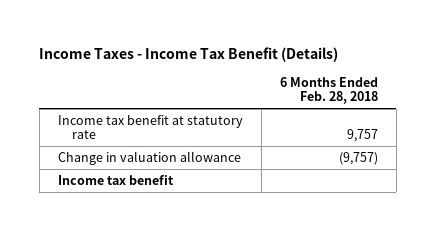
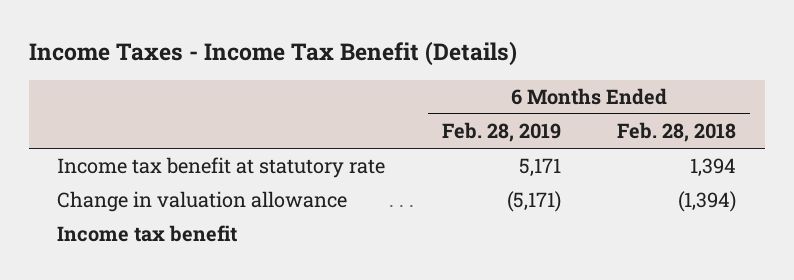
- | 6 Months Ended Feb. 28, 2018
+ | 6 Months Ended Feb. 28, 2019 | 6 Months Ended Feb. 28, 2018
- Income tax benefit at statutory rate | 9,757
- Change in valuation allowance | (9,757)
+ Income tax benefit at statutory rate | 5,171 | 1,394
+ Change in valuation allowance | (5,171) | (1,394)

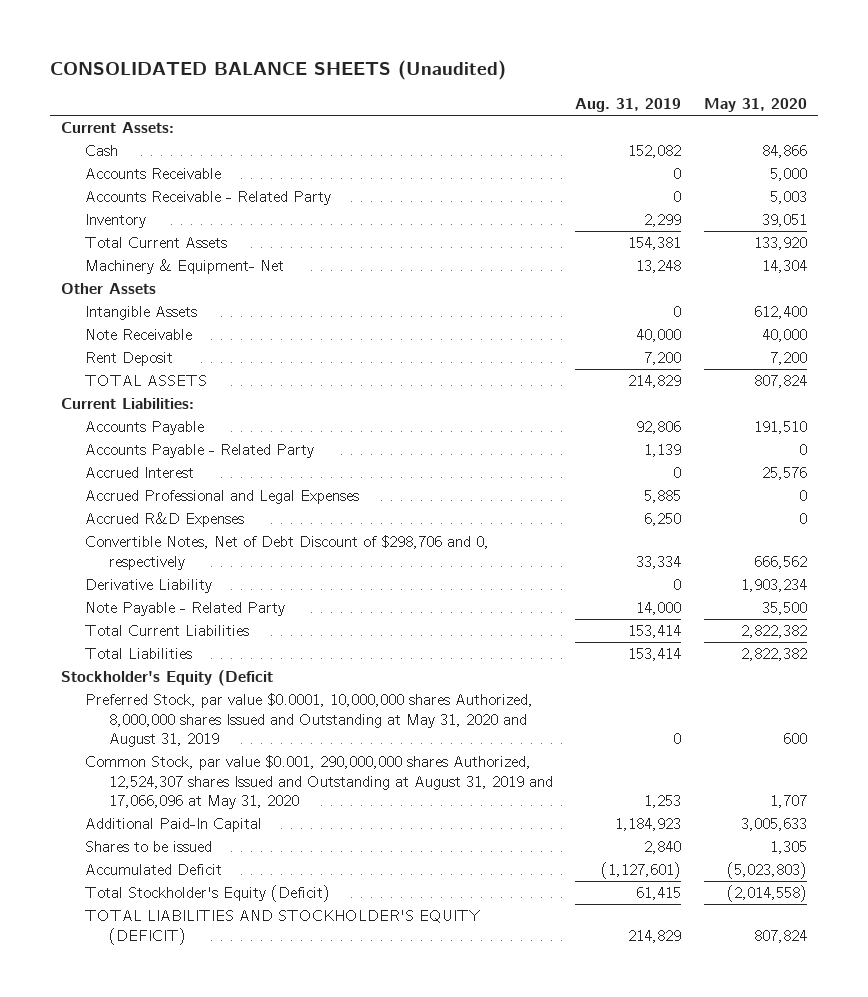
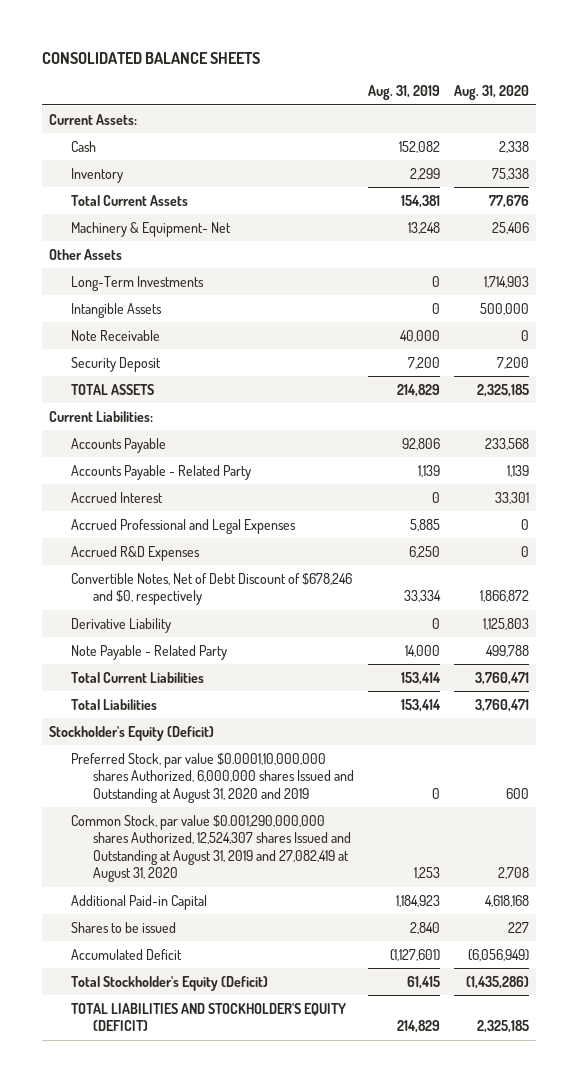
- CONSOLIDATED BALANCE SHEETS (Unaudited)
+ CONSOLIDATED BALANCE SHEETS
- | Aug. 31, 2019 | May 31, 2020
+ | Aug. 31, 2019 | Aug. 31, 2020
- Accounts Receivable | 0 | 5,000
- Accounts Receivable - Related Party | 0 | 5,003
+ Long-Term Investments | 0 | 1,714,903
- Rent Deposit | 7,200 | 7,200
+ Security Deposit | 7,200 | 7,200
- Convertible Notes, Net of Debt Discount of $298,706 and 0, respectively | 33,334 | 666,562
+ Convertible Notes, Net of Debt Discount of $678,246 and $0, respectively | 33,334 | 1,866,872
- Stockholder's Equity (Deficit
- Preferred Stock, par value $0.0001, 10,000,000 shares Authorized, 8,000,000 shares Issued and Outstanding at May 31, 2020 and August 31, 2019 | 0 | 600
- Common Stock, par value $0.001, 290,000,000 shares Authorized, 12,524,307 shares Issued and Outstanding at August 31, 2019 and 17,066,096 at May 31, 2020 | 1,253 | 1,707
- Additional Paid-In Capital | 1,184,923 | 3,005,633
+ Stockholder's Equity (Deficit)
+ Preferred Stock, par value $0.0001,10,000,000 shares Authorized, 6,000,000 shares Issued and Outstanding at August 31, 2020 and 2019 | 0 | 600
+ Common Stock, par value $0.001,290,000,000 shares Authorized, 12,524,307 shares Issued and Outstanding at August 31, 2019 and 27,082,419 at August 31, 2020 | 1,253 | 2,708
+ Additional Paid-in Capital | 1,184,923 | 4,618,168

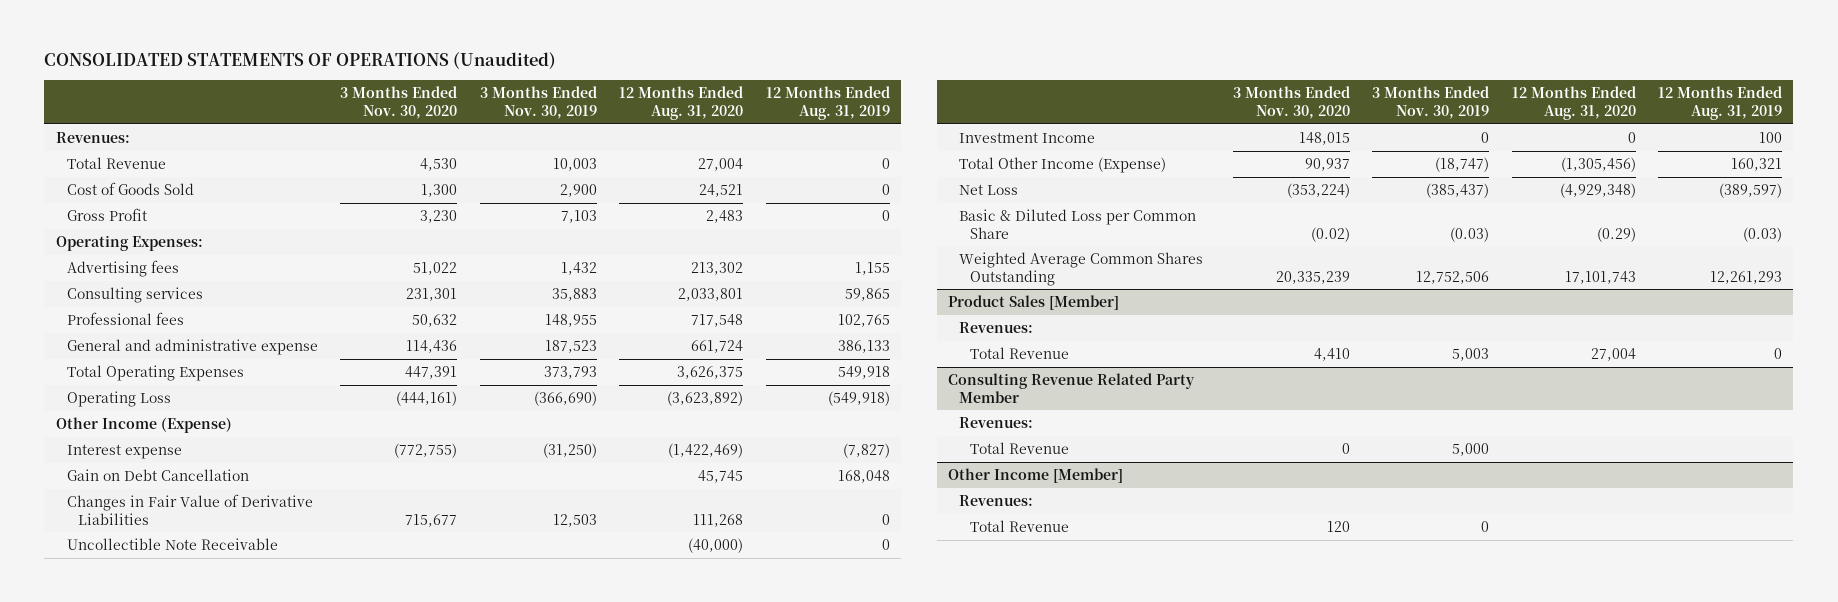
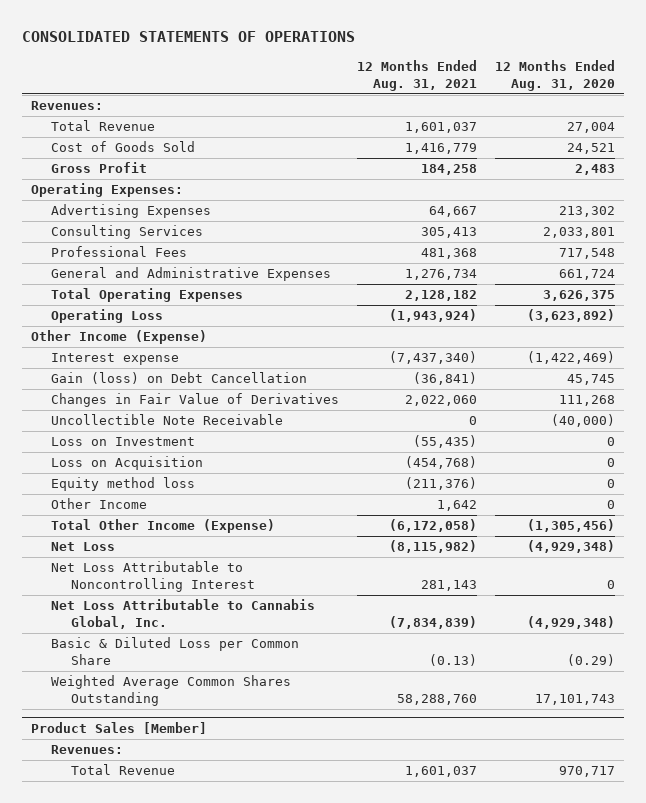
- CONSOLIDATED STATEMENTS OF OPERATIONS (Unaudited)
+ CONSOLIDATED STATEMENTS OF OPERATIONS
- | 3 Months Ended Nov. 30, 2020 | 3 Months Ended Nov. 30, 2019 | 12 Months Ended Aug. 31, 2020 | 12 Months Ended Aug. 31, 2019
+ | 12 Months Ended Aug. 31, 2021 | 12 Months Ended Aug. 31, 2020
- Advertising fees | 51,022 | 1,432 | 213,302 | 1,155
- Consulting services | 231,301 | 35,883 | 2,033,801 | 59,865
- Professional fees | 50,632 | 148,955 | 717,548 | 102,765
- General and administrative expense | 114,436 | 187,523 | 661,724 | 386,133
+ Advertising Expenses | 64,667 | 213,302
+ Consulting Services | 305,413 | 2,033,801
+ Professional Fees | 481,368 | 717,548
+ General and Administrative Expenses | 1,276,734 | 661,724
- Gain on Debt Cancellation | | | 45,745 | 168,048
- Changes in Fair Value of Derivative Liabilities | 715,677 | 12,503 | 111,268 | 0
+ Gain (loss) on Debt Cancellation | (36,841) | 45,745
+ Changes in Fair Value of Derivatives | 2,022,060 | 111,268
- Investment Income | 148,015 | 0 | 0 | 100
+ Loss on Investment | (55,435) | 0
+ Loss on Acquisition | (454,768) | 0
+ Equity method loss | (211,376) | 0
+ Other Income | 1,642 | 0
+ Net Loss Attributable to Noncontrolling Interest | 281,143 | 0
+ Net Loss Attributable to Cannabis Global, Inc. | (7,834,839) | (4,929,348)
@ Product Sales [Member]
- Total Revenue | 4,410 | 5,003 | 27,004 | 0
- Consulting Revenue Related Party Member
- Revenues:
- Total Revenue | 0 | 5,000 | |
- Other Income [Member]
- Revenues:
- Total Revenue | 120 | 0 | |
@ Product Sales [Member]
+ Total Revenue | 1,601,037 | 970,717

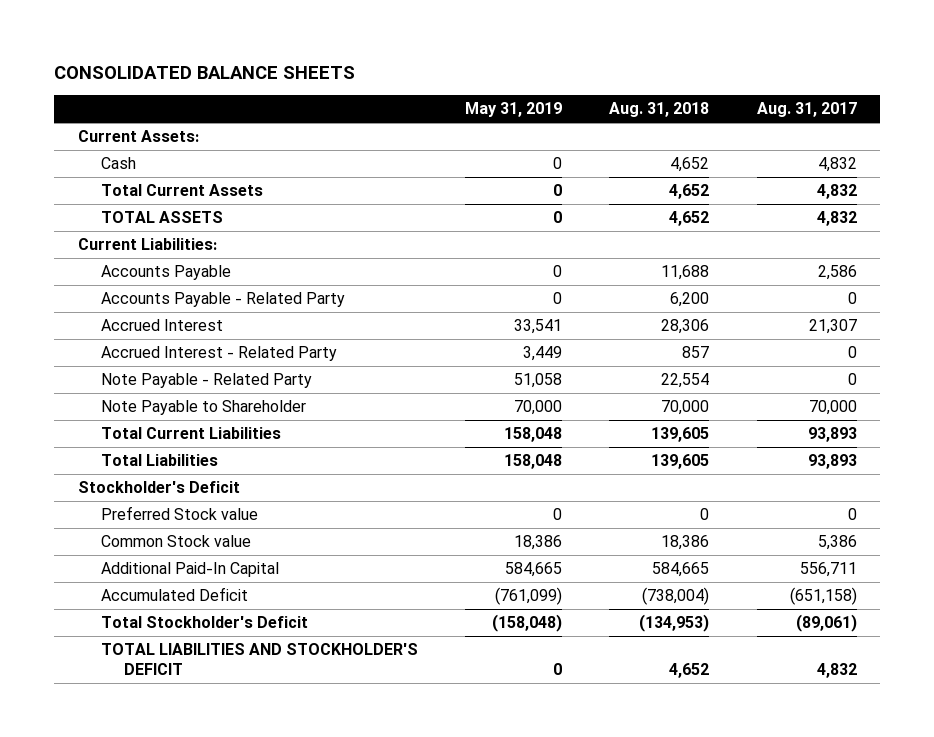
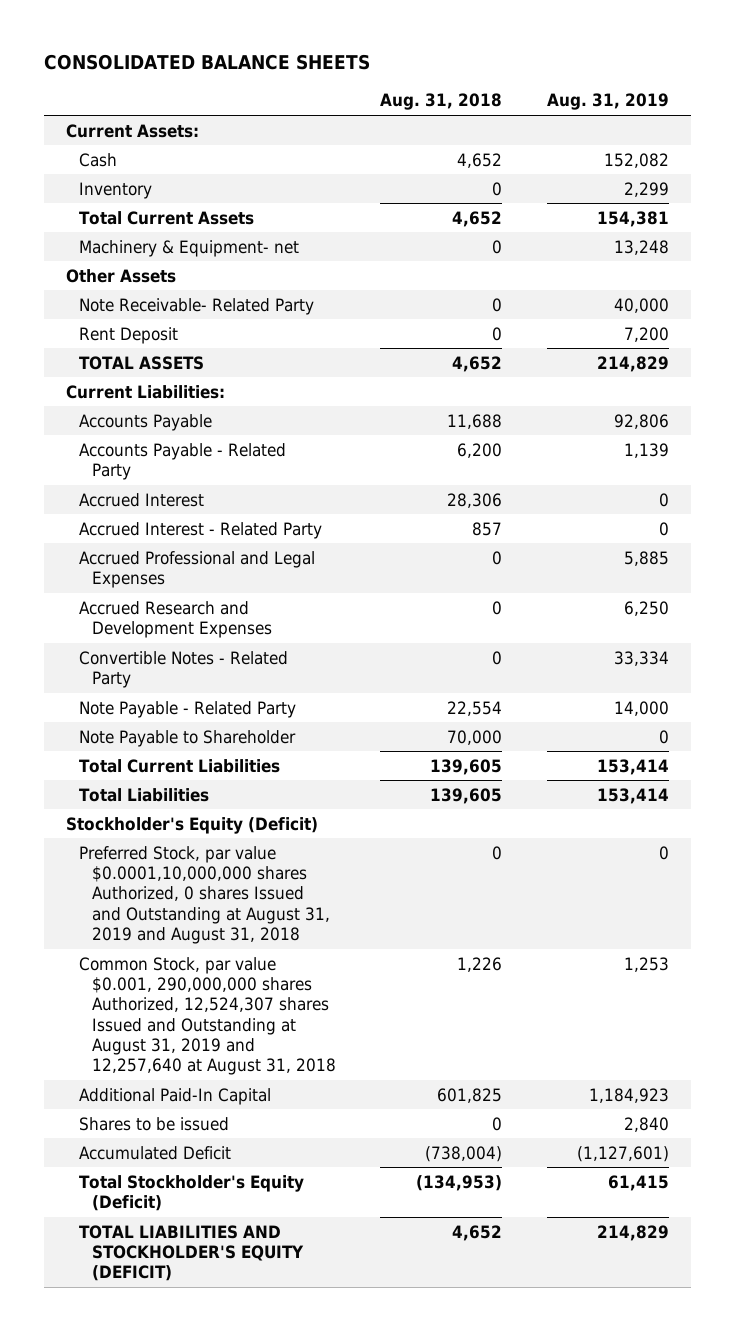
- | May 31, 2019 | Aug. 31, 2018 | Aug. 31, 2017
+ | Aug. 31, 2018 | Aug. 31, 2019
+ Inventory | 0 | 2,299
+ Machinery & Equipment- net | 0 | 13,248
+ Other Assets
+ Note Receivable- Related Party | 0 | 40,000
+ Rent Deposit | 0 | 7,200
+ Accrued Professional and Legal Expenses | 0 | 5,885
+ Accrued Research and Development Expenses | 0 | 6,250
+ Convertible Notes - Related Party | 0 | 33,334
- Stockholder's Deficit
- Preferred Stock value | 0 | 0 | 0
- Common Stock value | 18,386 | 18,386 | 5,386
- Additional Paid-In Capital | 584,665 | 584,665 | 556,711
+ Stockholder's Equity (Deficit)
+ Preferred Stock, par value $0.0001,10,000,000 shares Authorized, 0 shares Issued and Outstanding at August 31, 2019 and August 31, 2018 | 0 | 0
+ Common Stock, par value $0.001, 290,000,000 shares Authorized, 12,524,307 shares Issued and Outstanding at August 31, 2019 and 12,257,640 at August 31, 2018 | 1,226 | 1,253
+ Additional Paid-In Capital | 601,825 | 1,184,923
+ Shares to be issued | 0 | 2,840
- Total Stockholder's Deficit | (158,048) | (134,953) | (89,061)
- TOTAL LIABILITIES AND STOCKHOLDER'S DEFICIT | 0 | 4,652 | 4,832
+ Total Stockholder's Equity (Deficit) | (134,953) | 61,415
+ TOTAL LIABILITIES AND STOCKHOLDER'S EQUITY (DEFICIT) | 4,652 | 214,829

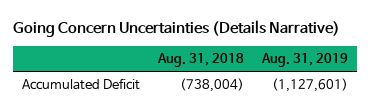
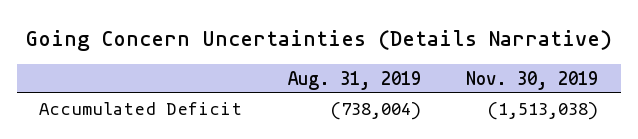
- | Aug. 31, 2018 | Aug. 31, 2019
+ | Aug. 31, 2019 | Nov. 30, 2019
- Accumulated Deficit | (738,004) | (1,127,601)
+ Accumulated Deficit | (738,004) | (1,513,038)

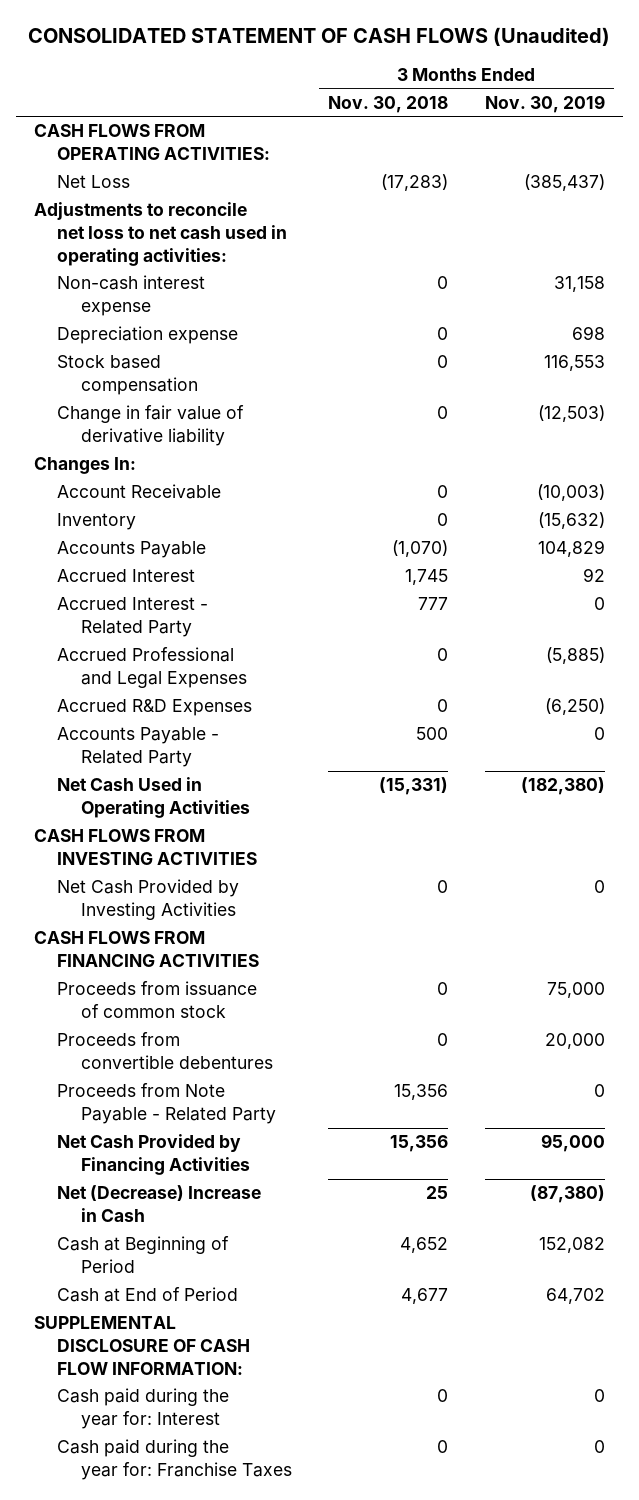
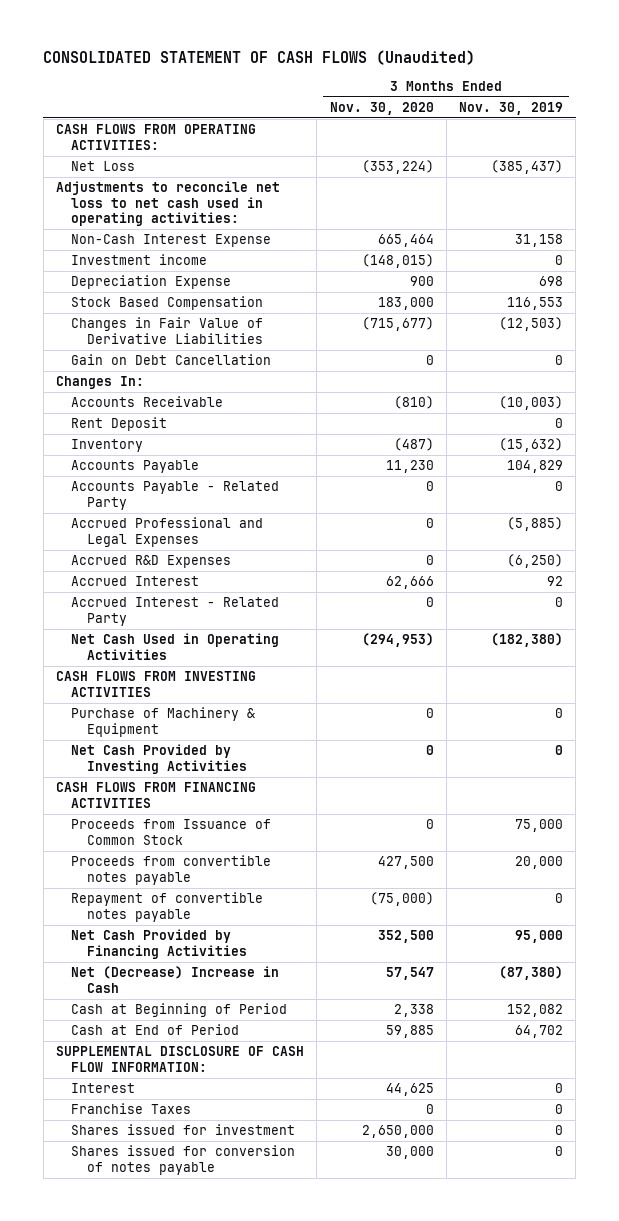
- | 3 Months Ended Nov. 30, 2018 | 3 Months Ended Nov. 30, 2019
+ | 3 Months Ended Nov. 30, 2020 | 3 Months Ended Nov. 30, 2019
- Non-cash interest expense | 0 | 31,158
- Depreciation expense | 0 | 698
- Stock based compensation | 0 | 116,553
- Change in fair value of derivative liability | 0 | (12,503)
+ Non-Cash Interest Expense | 665,464 | 31,158
+ Investment income | (148,015) | 0
+ Depreciation Expense | 900 | 698
+ Stock Based Compensation | 183,000 | 116,553
+ Changes in Fair Value of Derivative Liabilities | (715,677) | (12,503)
+ Gain on Debt Cancellation | 0 | 0
- Account Receivable | 0 | (10,003)
+ Accounts Receivable | (810) | (10,003)
+ Rent Deposit | | 0
moved up: Accounts Payable - Related Party | 0 | 0
moved down: Accrued Interest | 62,666 | 92
moved down: Accrued Interest - Related Party | 0 | 0
+ Purchase of Machinery & Equipment | 0 | 0
- Proceeds from issuance of common stock | 0 | 75,000
- Proceeds from convertible debentures | 0 | 20,000
- Proceeds from Note Payable - Related Party | 15,356 | 0
+ Proceeds from Issuance of Common Stock | 0 | 75,000
+ Proceeds from convertible notes payable | 427,500 | 20,000
+ Repayment of convertible notes payable | (75,000) | 0
- Cash paid during the year for: Interest | 0 | 0
- Cash paid during the year for: Franchise Taxes | 0 | 0
+ Interest | 44,625 | 0
+ Franchise Taxes | 0 | 0
+ Shares issued for investment | 2,650,000 | 0
+ Shares issued for conversion of notes payable | 30,000 | 0

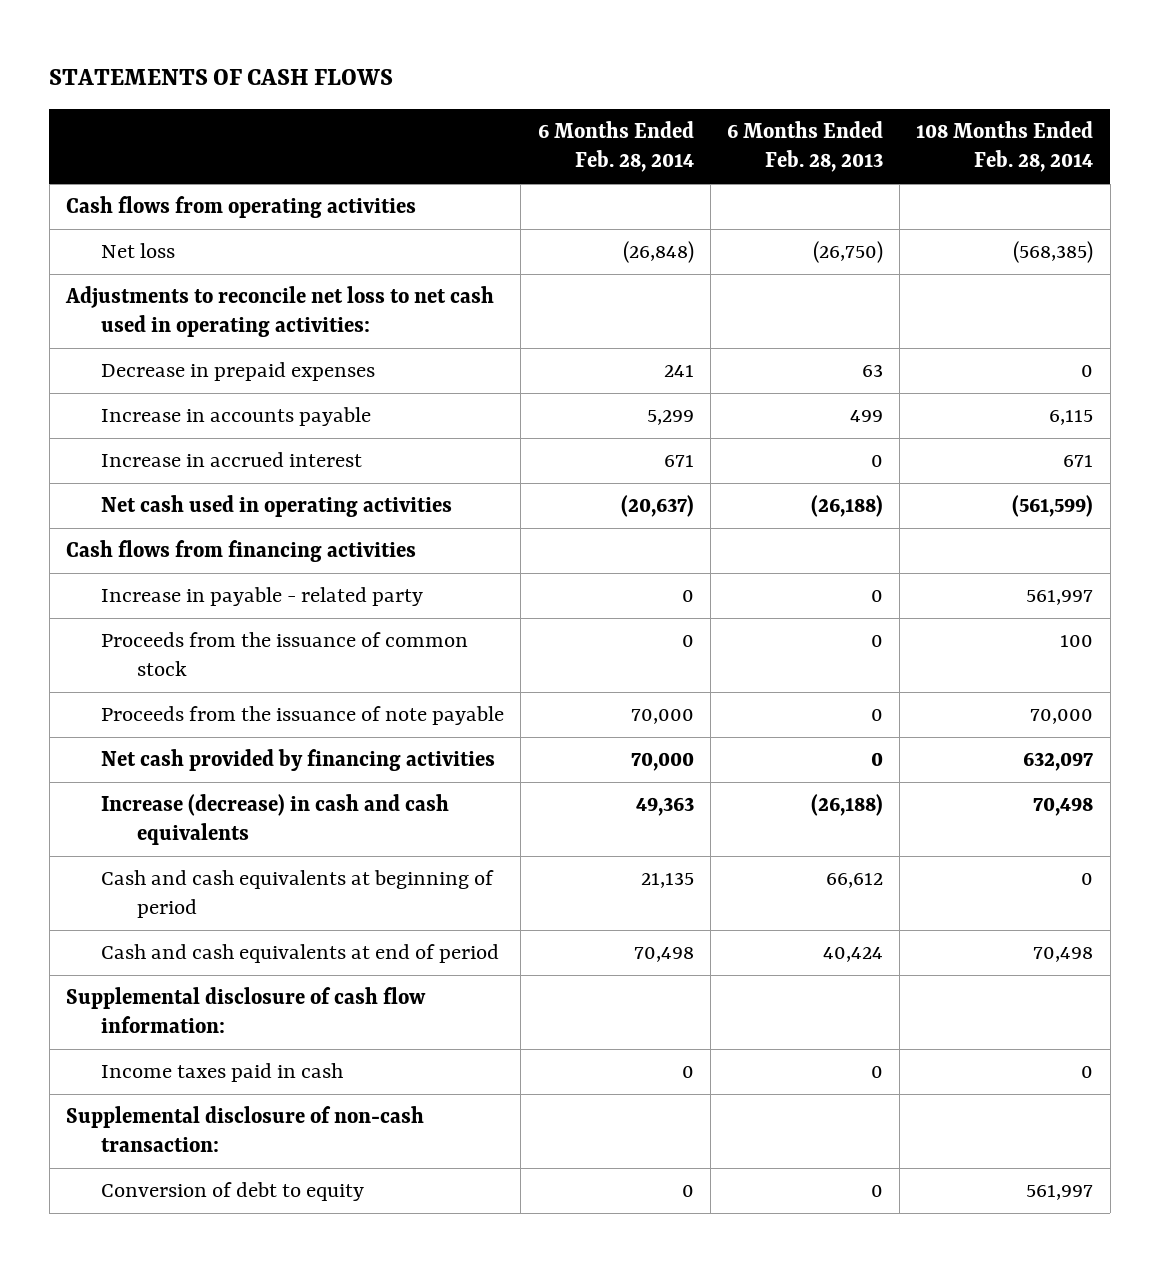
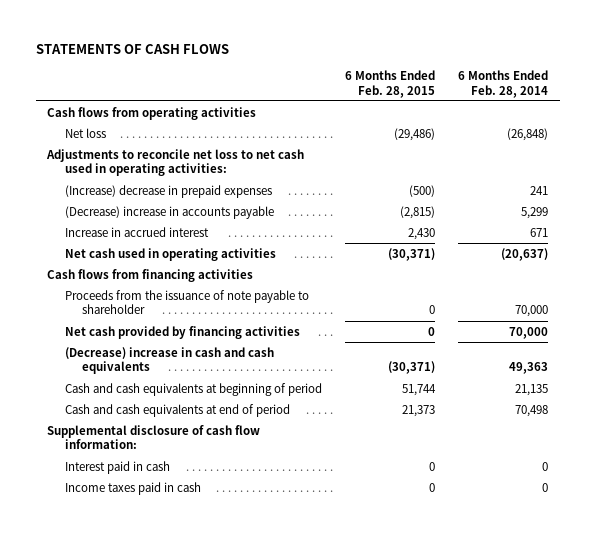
- | 6 Months Ended Feb. 28, 2014 | 6 Months Ended Feb. 28, 2013 | 108 Months Ended Feb. 28, 2014
+ | 6 Months Ended Feb. 28, 2015 | 6 Months Ended Feb. 28, 2014
- Decrease in prepaid expenses | 241 | 63 | 0
- Increase in accounts payable | 5,299 | 499 | 6,115
+ (Increase) decrease in prepaid expenses | (500) | 241
+ (Decrease) increase in accounts payable | (2,815) | 5,299
- Increase in payable - related party | 0 | 0 | 561,997
- Proceeds from the issuance of common stock | 0 | 0 | 100
- Proceeds from the issuance of note payable | 70,000 | 0 | 70,000
+ Proceeds from the issuance of note payable to shareholder | 0 | 70,000
- Increase (decrease) in cash and cash equivalents | 49,363 | (26,188) | 70,498
+ (Decrease) increase in cash and cash equivalents | (30,371) | 49,363
+ Interest paid in cash | 0 | 0
- Supplemental disclosure of non-cash transaction:
- Conversion of debt to equity | 0 | 0 | 561,997

